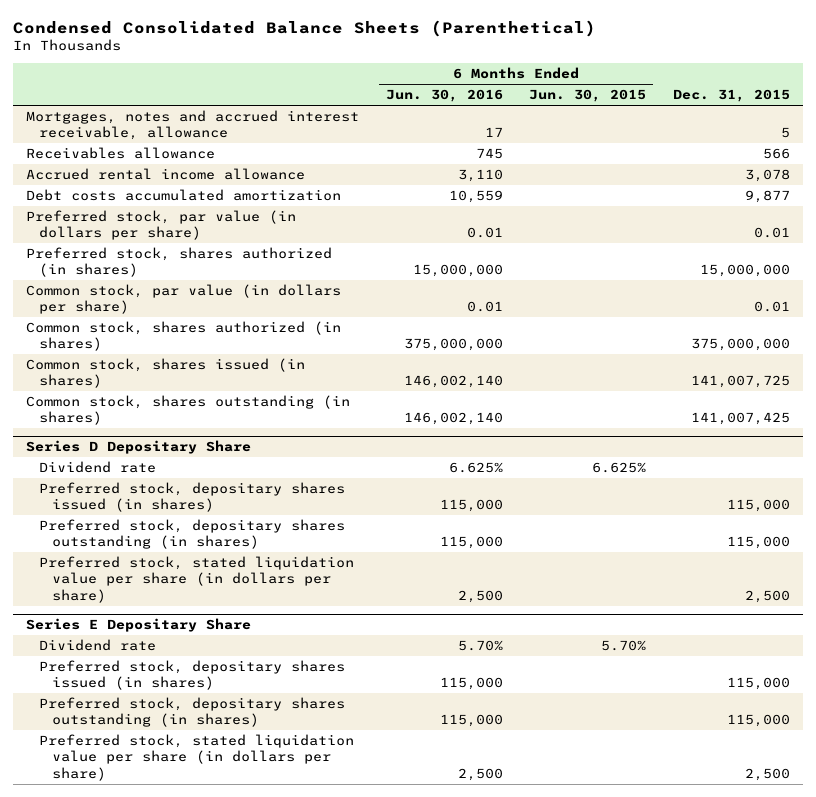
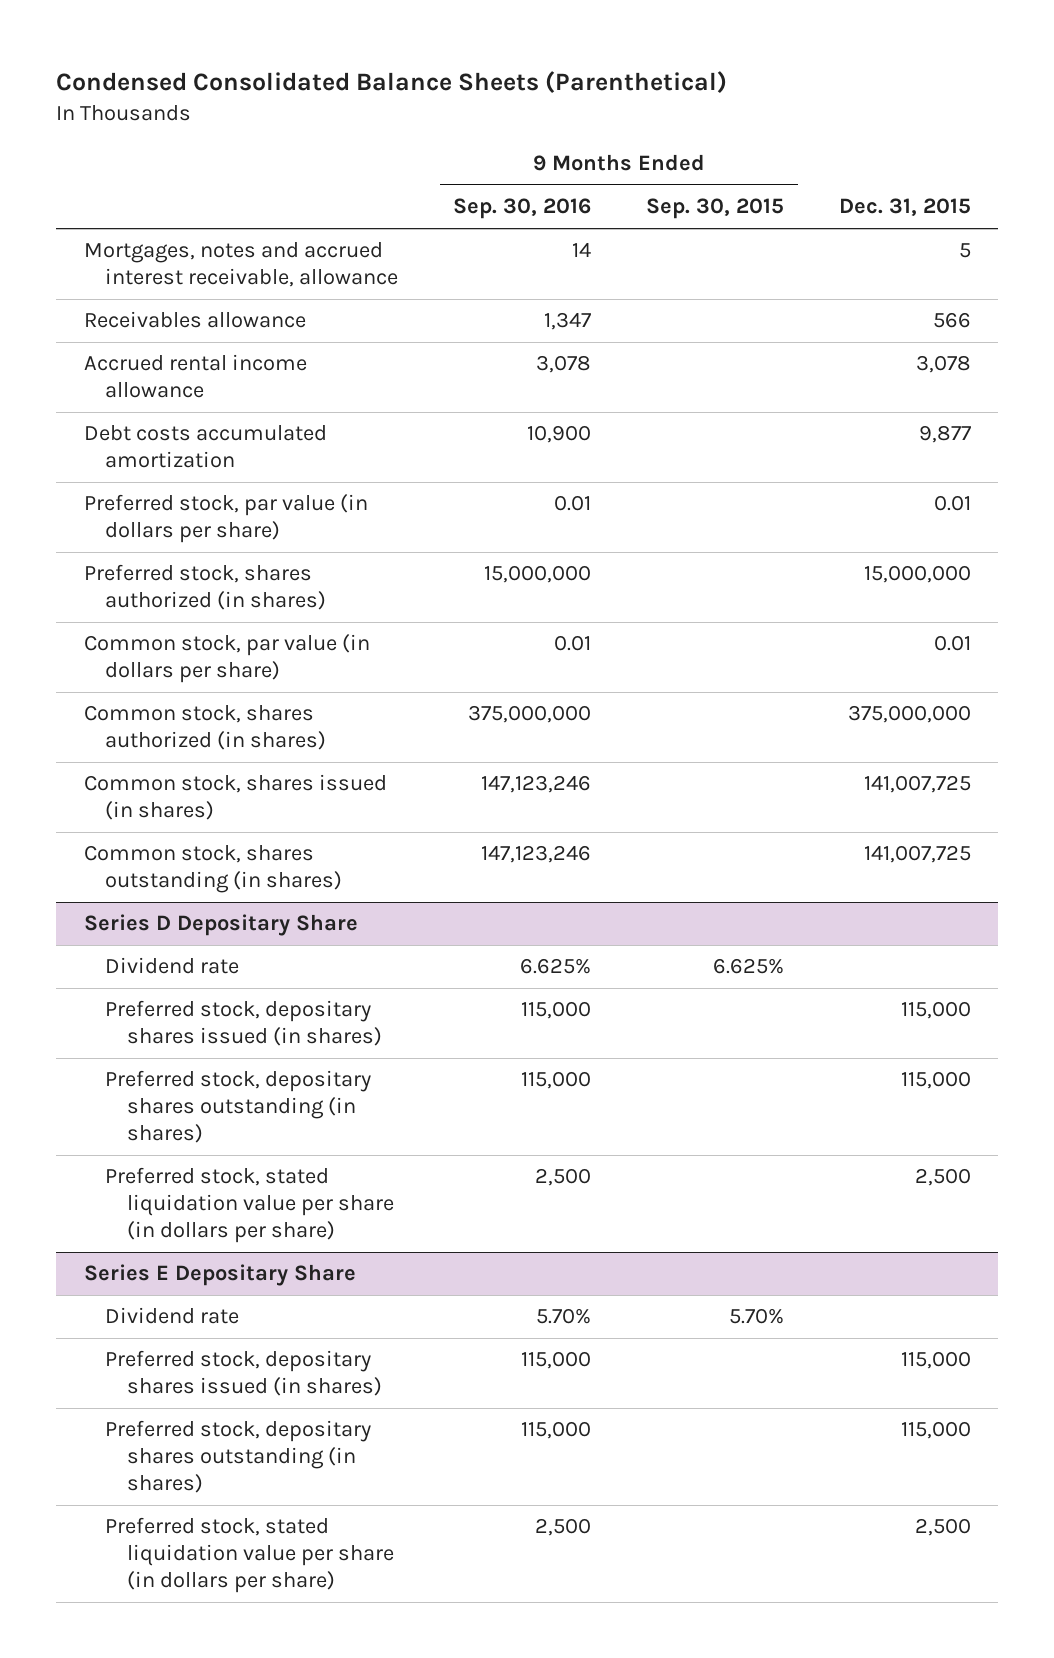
- | 6 Months Ended Jun. 30, 2016 | 6 Months Ended Jun. 30, 2015 | Dec. 31, 2015
+ | 9 Months Ended Sep. 30, 2016 | 9 Months Ended Sep. 30, 2015 | Dec. 31, 2015
- Common stock, shares outstanding (in shares) | 146,002,140 | | 141,007,425
+ Common stock, shares outstanding (in shares) | 147,123,246 | | 141,007,725

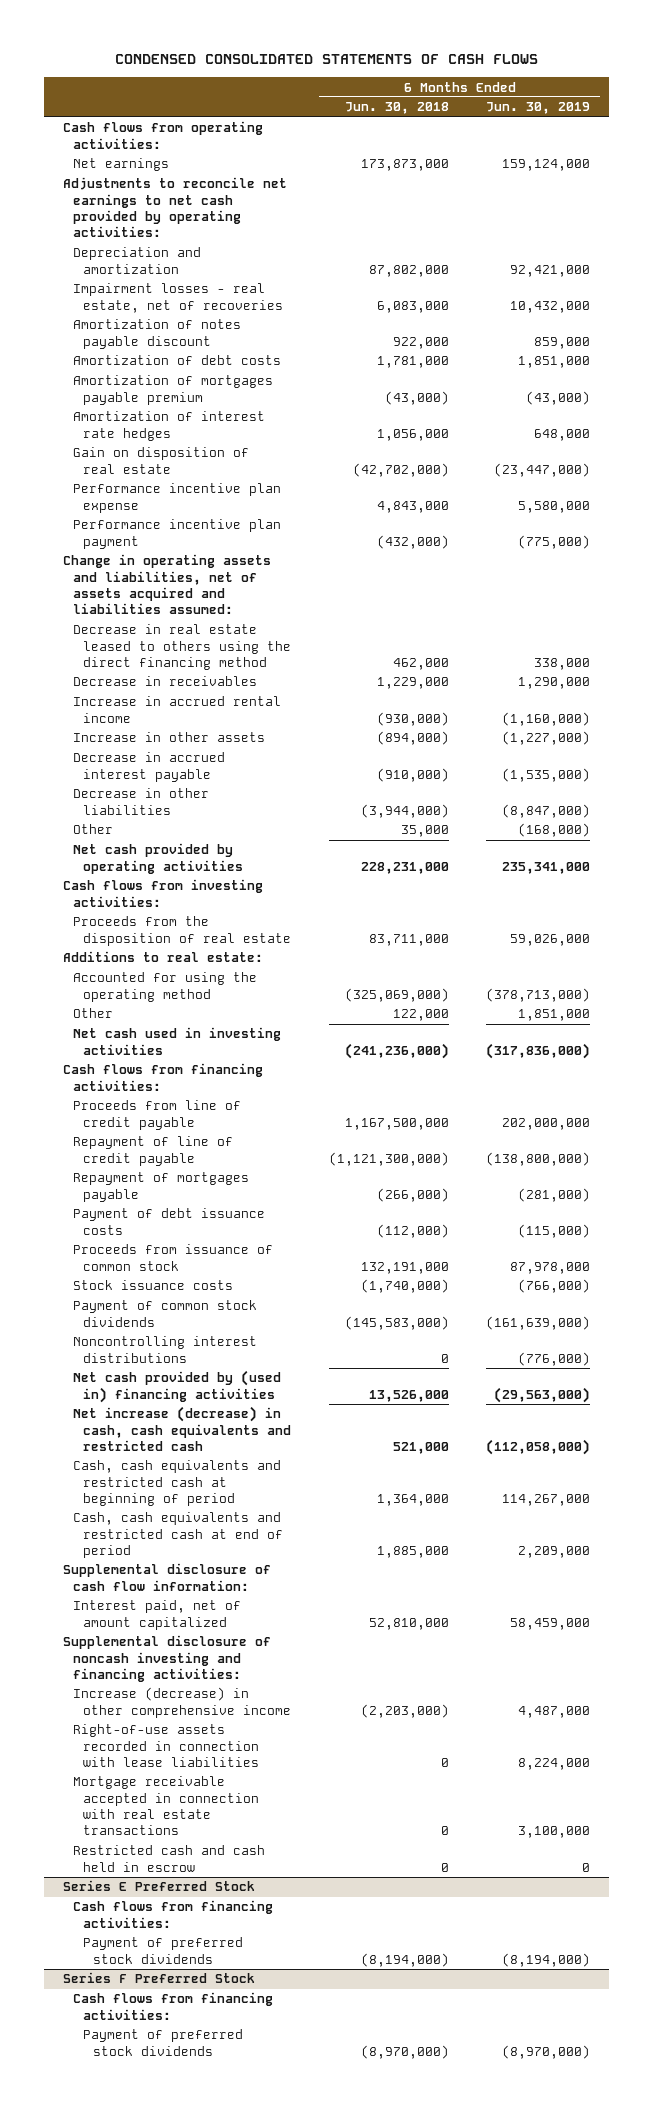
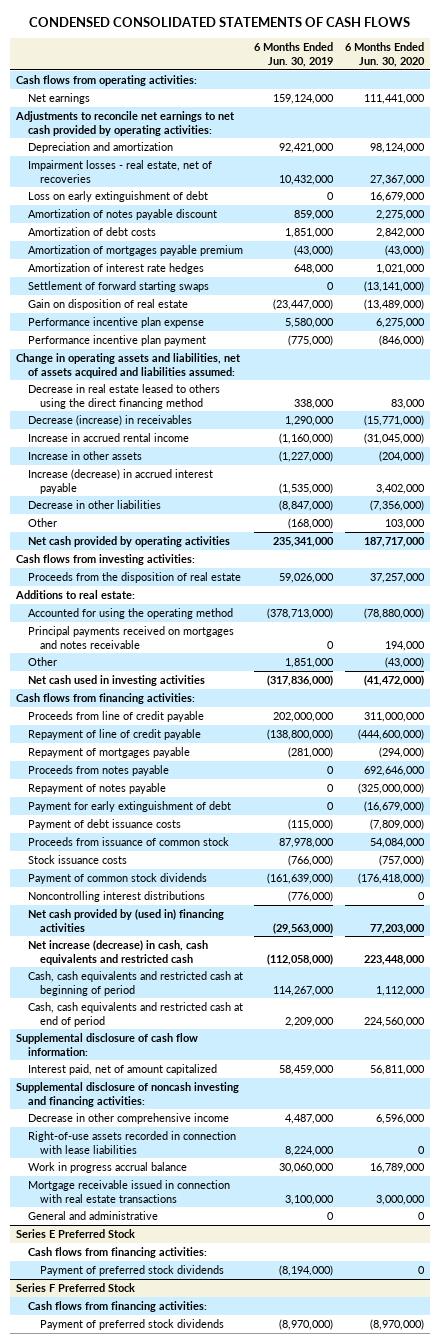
- | 6 Months Ended Jun. 30, 2018 | 6 Months Ended Jun. 30, 2019
+ | 6 Months Ended Jun. 30, 2019 | 6 Months Ended Jun. 30, 2020
+ Loss on early extinguishment of debt | 0 | 16,679,000
+ Settlement of forward starting swaps | 0 | (13,141,000)
- Decrease in receivables | 1,229,000 | 1,290,000
+ Decrease (increase) in receivables | 1,290,000 | (15,771,000)
- Decrease in accrued interest payable | (910,000) | (1,535,000)
+ Increase (decrease) in accrued interest payable | (1,535,000) | 3,402,000
+ Principal payments received on mortgages and notes receivable | 0 | 194,000
+ Proceeds from notes payable | 0 | 692,646,000
+ Repayment of notes payable | 0 | (325,000,000)
+ Payment for early extinguishment of debt | 0 | (16,679,000)
- Increase (decrease) in other comprehensive income | (2,203,000) | 4,487,000
+ Decrease in other comprehensive income | 4,487,000 | 6,596,000
- Mortgage receivable accepted in connection with real estate transactions | 0 | 3,100,000
- Restricted cash and cash held in escrow | 0 | 0
+ Work in progress accrual balance | 30,060,000 | 16,789,000
+ Mortgage receivable issued in connection with real estate transactions | 3,100,000 | 3,000,000
+ General and administrative | 0 | 0

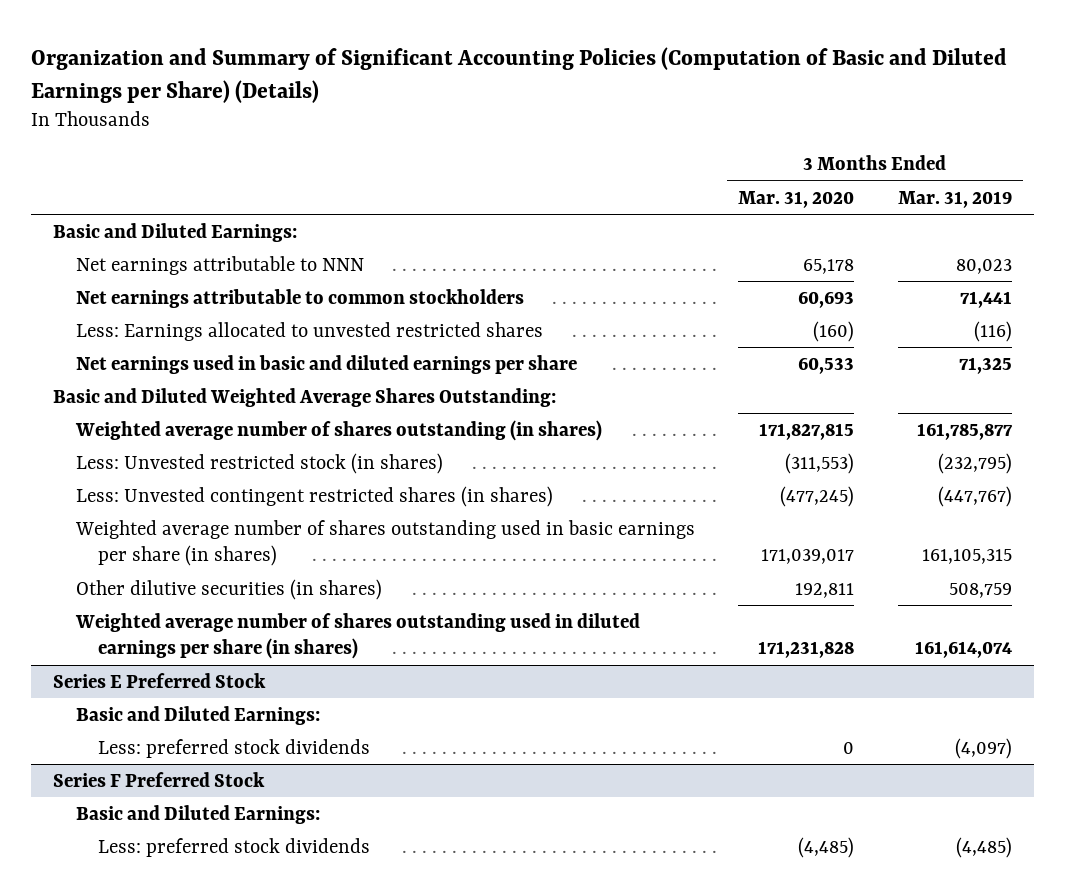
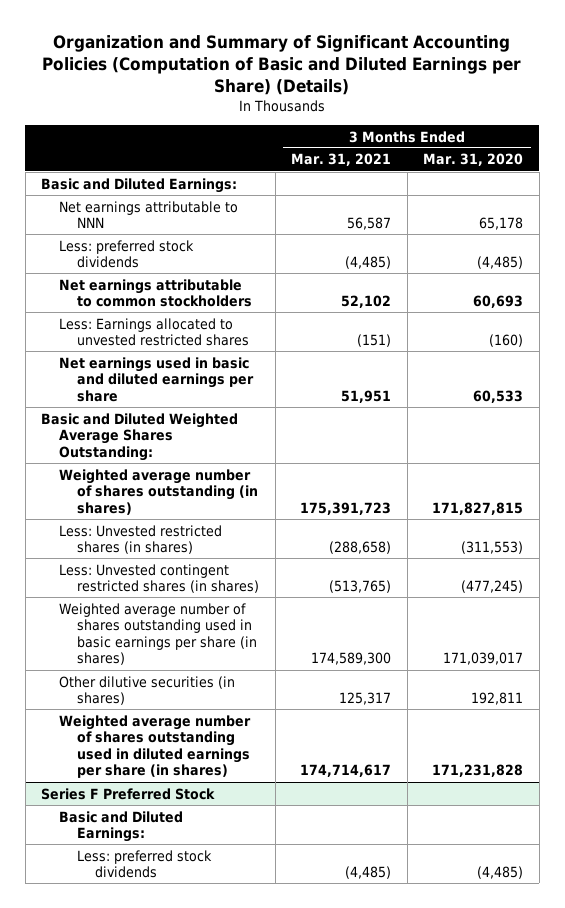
- | 3 Months Ended Mar. 31, 2020 | 3 Months Ended Mar. 31, 2019
+ | 3 Months Ended Mar. 31, 2021 | 3 Months Ended Mar. 31, 2020
+ Less: preferred stock dividends | (4,485) | (4,485)
- Less: Unvested restricted stock (in shares) | (311,553) | (232,795)
+ Less: Unvested restricted shares (in shares) | (288,658) | (311,553)
- Series E Preferred Stock
- Basic and Diluted Earnings:
- Less: preferred stock dividends | 0 | (4,097)

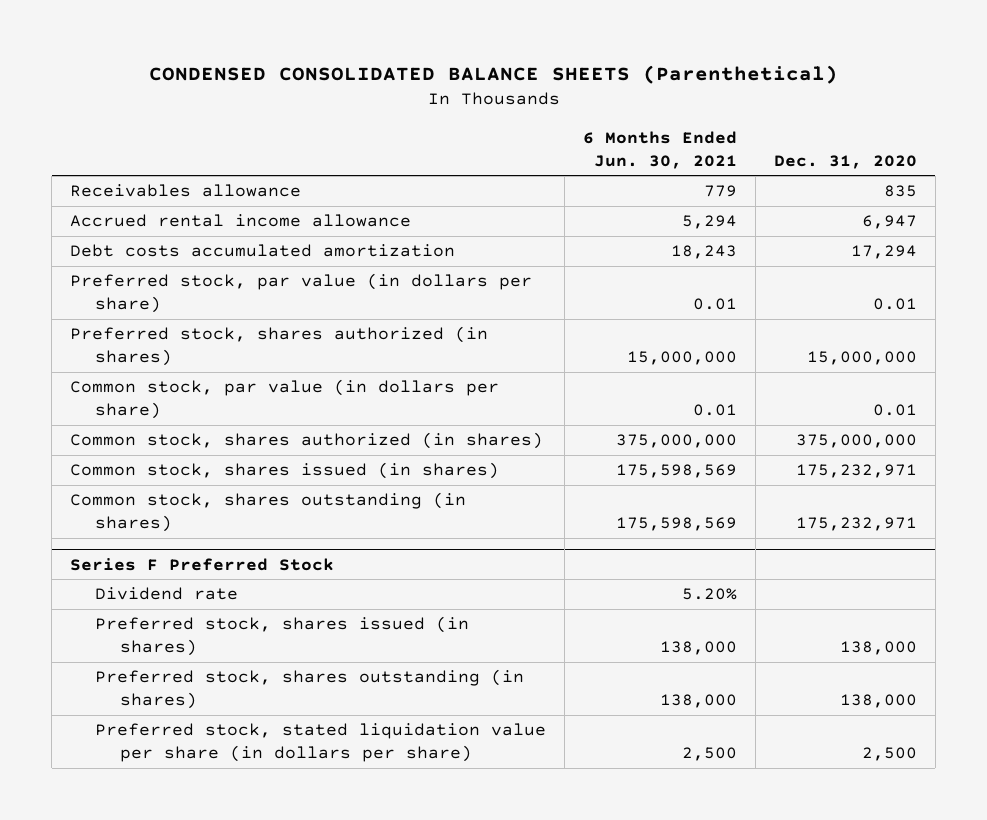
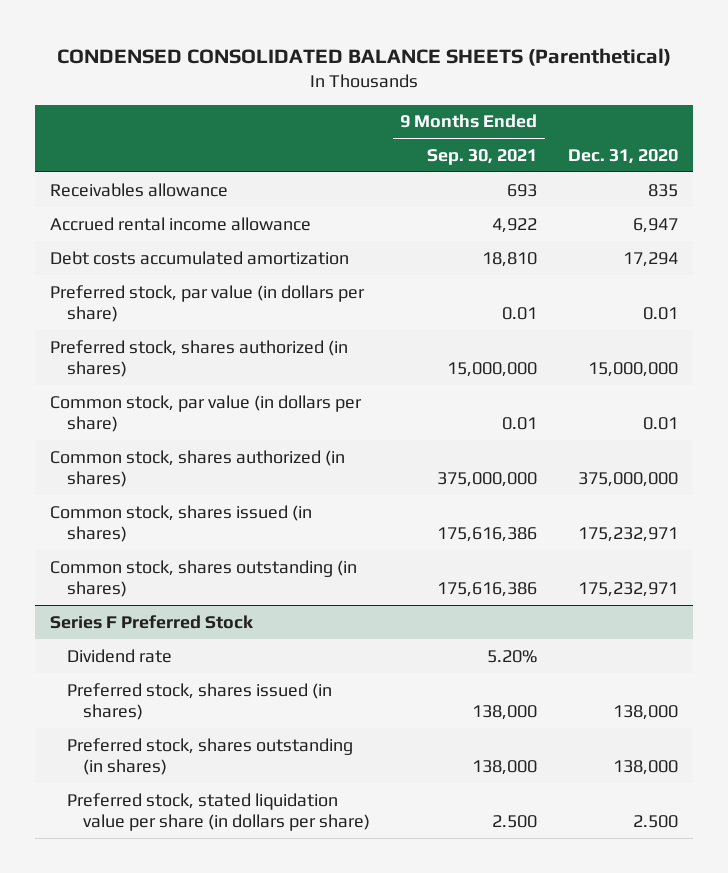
- | 6 Months Ended Jun. 30, 2021 | Dec. 31, 2020
+ | 9 Months Ended Sep. 30, 2021 | Dec. 31, 2020
@ Series F Preferred Stock
- Preferred stock, stated liquidation value per share (in dollars per share) | 2,500 | 2,500
+ Preferred stock, stated liquidation value per share (in dollars per share) | 2.500 | 2.500

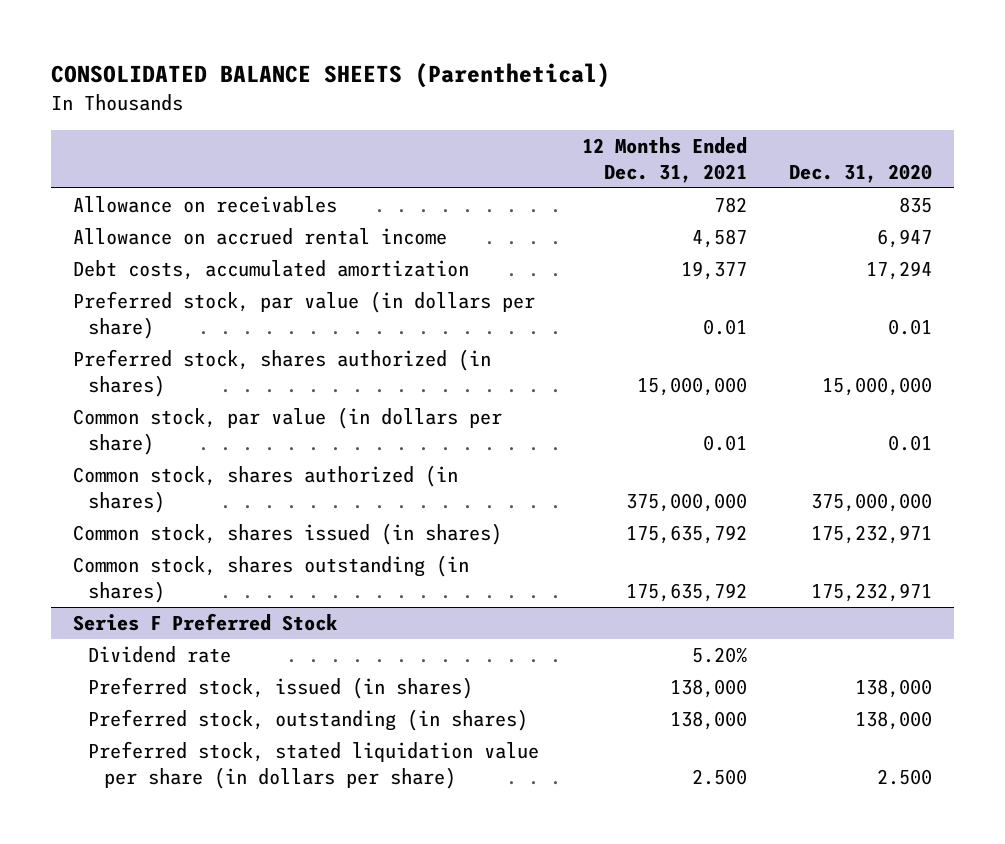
- CONDENSED CONSOLIDATED BALANCE SHEETS (Parenthetical)
+ CONSOLIDATED BALANCE SHEETS (Parenthetical)
- | 9 Months Ended Sep. 30, 2021 | Dec. 31, 2020
+ | 12 Months Ended Dec. 31, 2021 | Dec. 31, 2020
- Receivables allowance | 693 | 835
- Accrued rental income allowance | 4,922 | 6,947
- Debt costs accumulated amortization | 18,810 | 17,294
+ Allowance on receivables | 782 | 835
+ Allowance on accrued rental income | 4,587 | 6,947
+ Debt costs, accumulated amortization | 19,377 | 17,294
@ Series F Preferred Stock
- Preferred stock, shares issued (in shares) | 138,000 | 138,000
- Preferred stock, shares outstanding (in shares) | 138,000 | 138,000
+ Preferred stock, issued (in shares) | 138,000 | 138,000
+ Preferred stock, outstanding (in shares) | 138,000 | 138,000

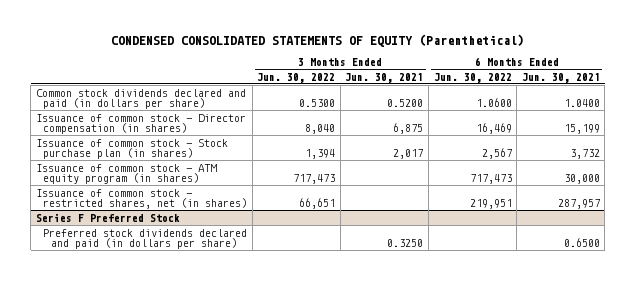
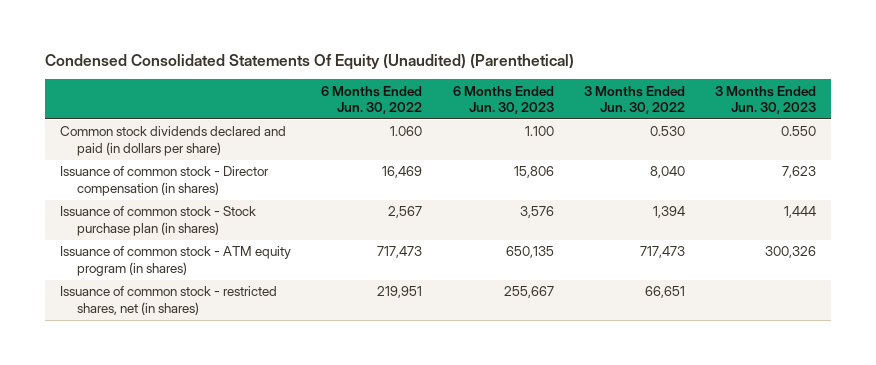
- CONDENSED CONSOLIDATED STATEMENTS OF EQUITY (Parenthetical)
+ Condensed Consolidated Statements Of Equity (Unaudited) (Parenthetical)
- | 3 Months Ended Jun. 30, 2022 | 3 Months Ended Jun. 30, 2021 | 6 Months Ended Jun. 30, 2022 | 6 Months Ended Jun. 30, 2021
+ | 6 Months Ended Jun. 30, 2022 | 6 Months Ended Jun. 30, 2023 | 3 Months Ended Jun. 30, 2022 | 3 Months Ended Jun. 30, 2023
- Common stock dividends declared and paid (in dollars per share) | 0.5300 | 0.5200 | 1.0600 | 1.0400
+ Common stock dividends declared and paid (in dollars per share) | 1.060 | 1.100 | 0.530 | 0.550
- Series F Preferred Stock
- Preferred stock dividends declared and paid (in dollars per share) | | 0.3250 | | 0.6500

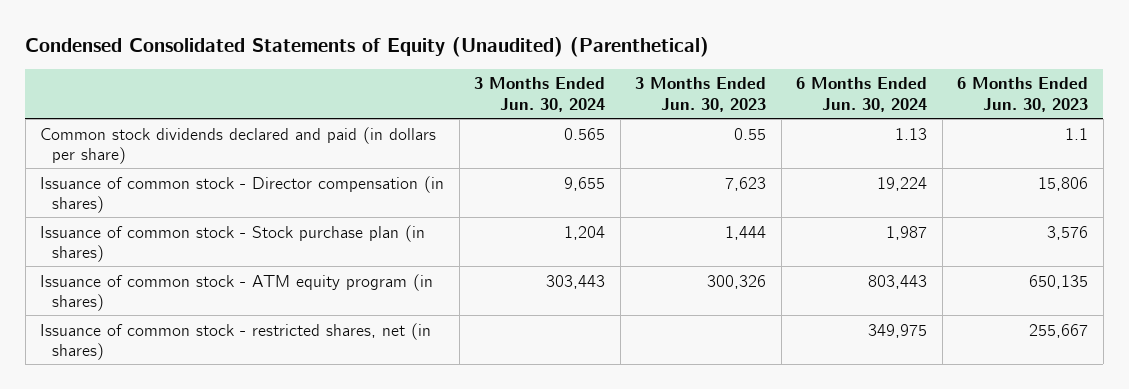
- Condensed Consolidated Statements Of Equity (Unaudited) (Parenthetical)
+ Condensed Consolidated Statements of Equity (Unaudited) (Parenthetical)
- | 6 Months Ended Jun. 30, 2022 | 6 Months Ended Jun. 30, 2023 | 3 Months Ended Jun. 30, 2022 | 3 Months Ended Jun. 30, 2023
+ | 3 Months Ended Jun. 30, 2024 | 3 Months Ended Jun. 30, 2023 | 6 Months Ended Jun. 30, 2024 | 6 Months Ended Jun. 30, 2023
- Common stock dividends declared and paid (in dollars per share) | 1.060 | 1.100 | 0.530 | 0.550
+ Common stock dividends declared and paid (in dollars per share) | 0.565 | 0.55 | 1.13 | 1.1

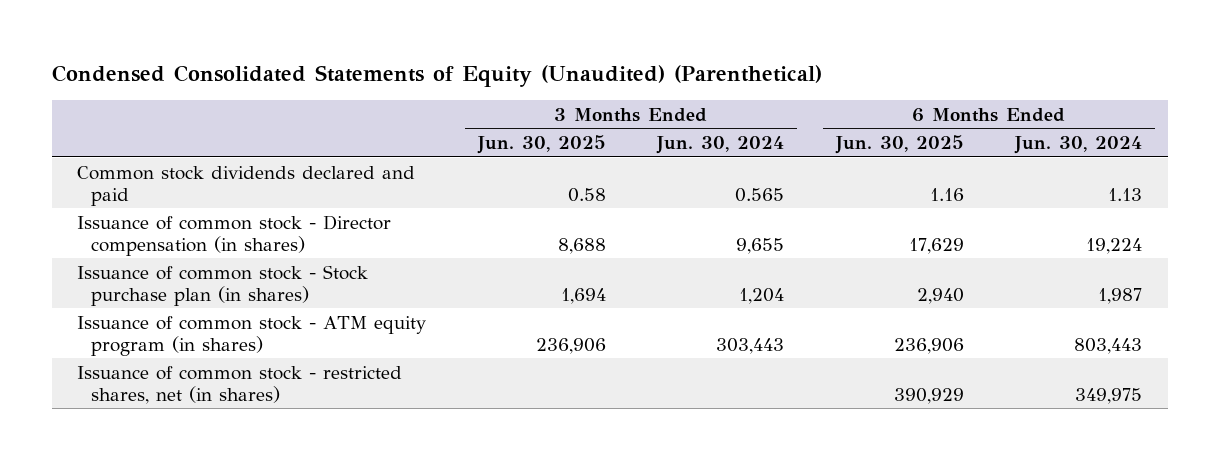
- | 3 Months Ended Jun. 30, 2024 | 3 Months Ended Jun. 30, 2023 | 6 Months Ended Jun. 30, 2024 | 6 Months Ended Jun. 30, 2023
+ | 3 Months Ended Jun. 30, 2025 | 3 Months Ended Jun. 30, 2024 | 6 Months Ended Jun. 30, 2025 | 6 Months Ended Jun. 30, 2024
- Common stock dividends declared and paid (in dollars per share) | 0.565 | 0.55 | 1.13 | 1.1
+ Common stock dividends declared and paid | 0.58 | 0.565 | 1.16 | 1.13

